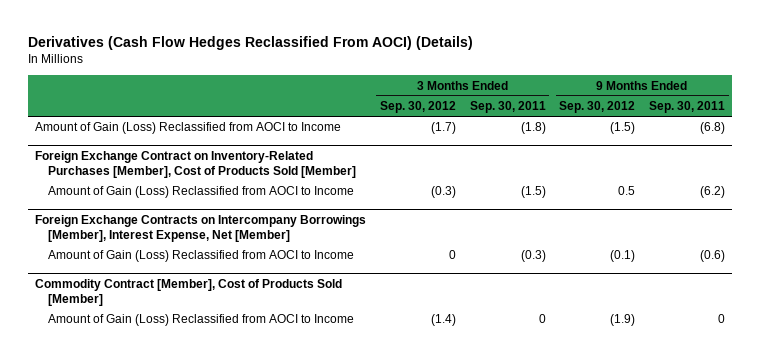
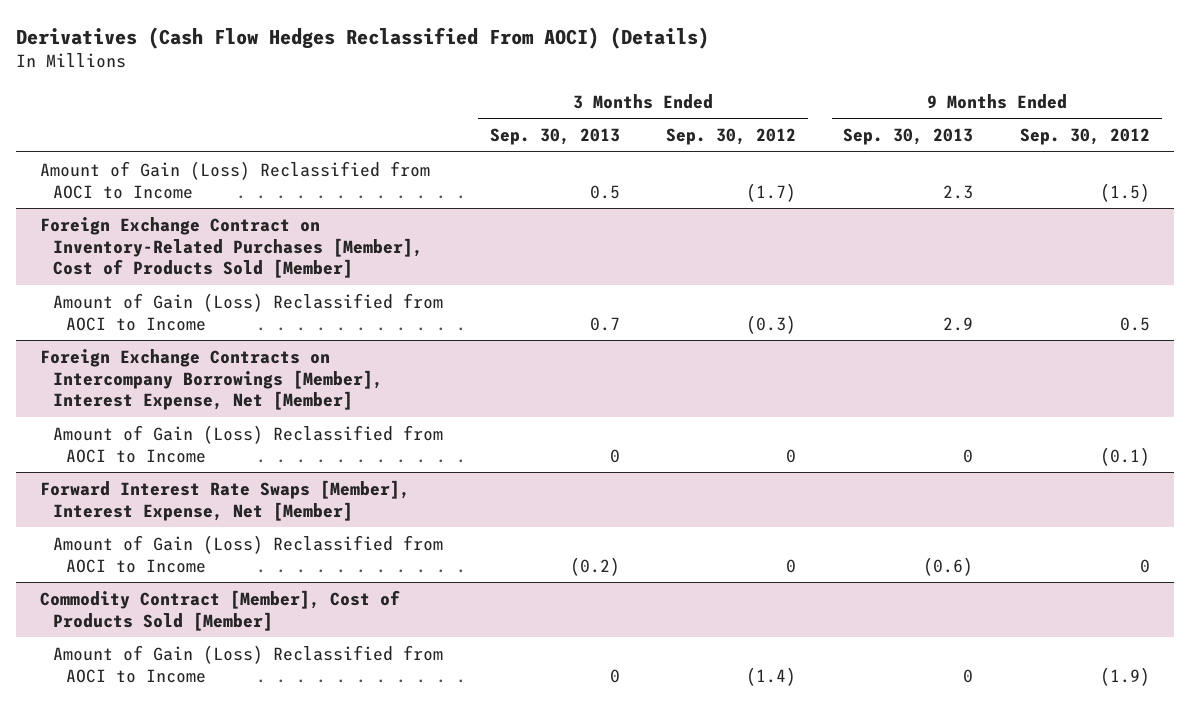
- | 3 Months Ended Sep. 30, 2012 | 3 Months Ended Sep. 30, 2011 | 9 Months Ended Sep. 30, 2012 | 9 Months Ended Sep. 30, 2011
+ | 3 Months Ended Sep. 30, 2013 | 3 Months Ended Sep. 30, 2012 | 9 Months Ended Sep. 30, 2013 | 9 Months Ended Sep. 30, 2012
+ Forward Interest Rate Swaps [Member], Interest Expense, Net [Member]
+ Amount of Gain (Loss) Reclassified from AOCI to Income | (0.2) | 0 | (0.6) | 0

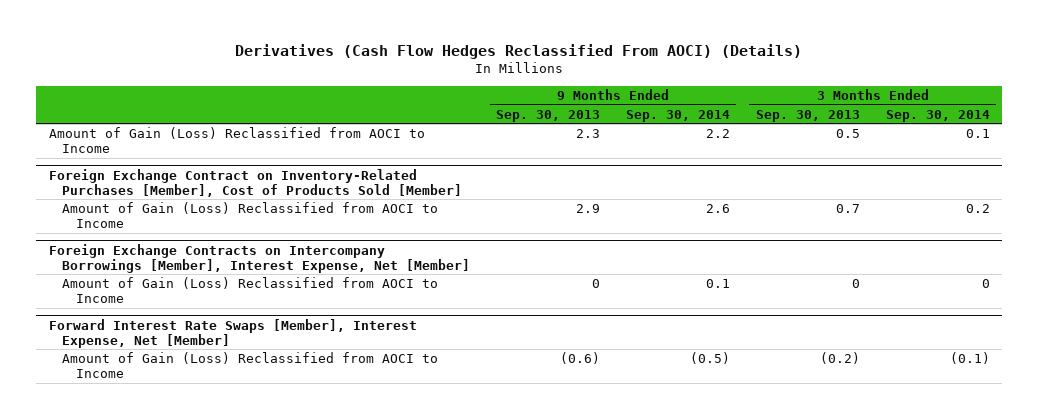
- | 3 Months Ended Sep. 30, 2013 | 3 Months Ended Sep. 30, 2012 | 9 Months Ended Sep. 30, 2013 | 9 Months Ended Sep. 30, 2012
+ | 9 Months Ended Sep. 30, 2013 | 9 Months Ended Sep. 30, 2014 | 3 Months Ended Sep. 30, 2013 | 3 Months Ended Sep. 30, 2014
- Commodity Contract [Member], Cost of Products Sold [Member]
- Amount of Gain (Loss) Reclassified from AOCI to Income | 0 | (1.4) | 0 | (1.9)

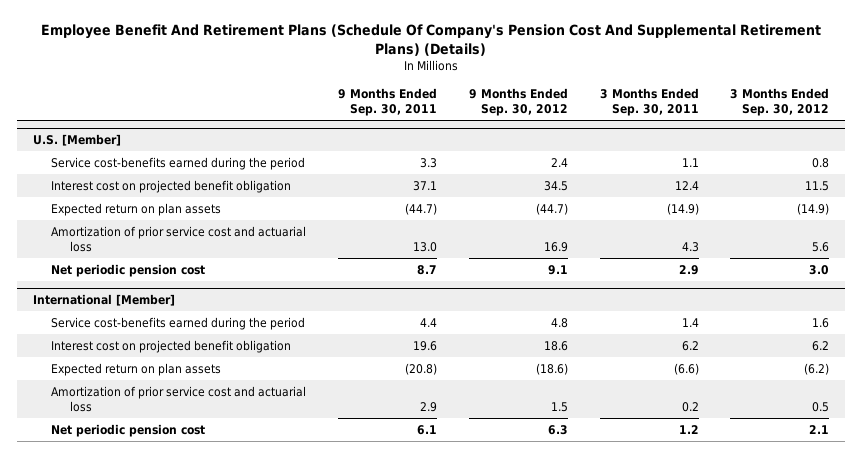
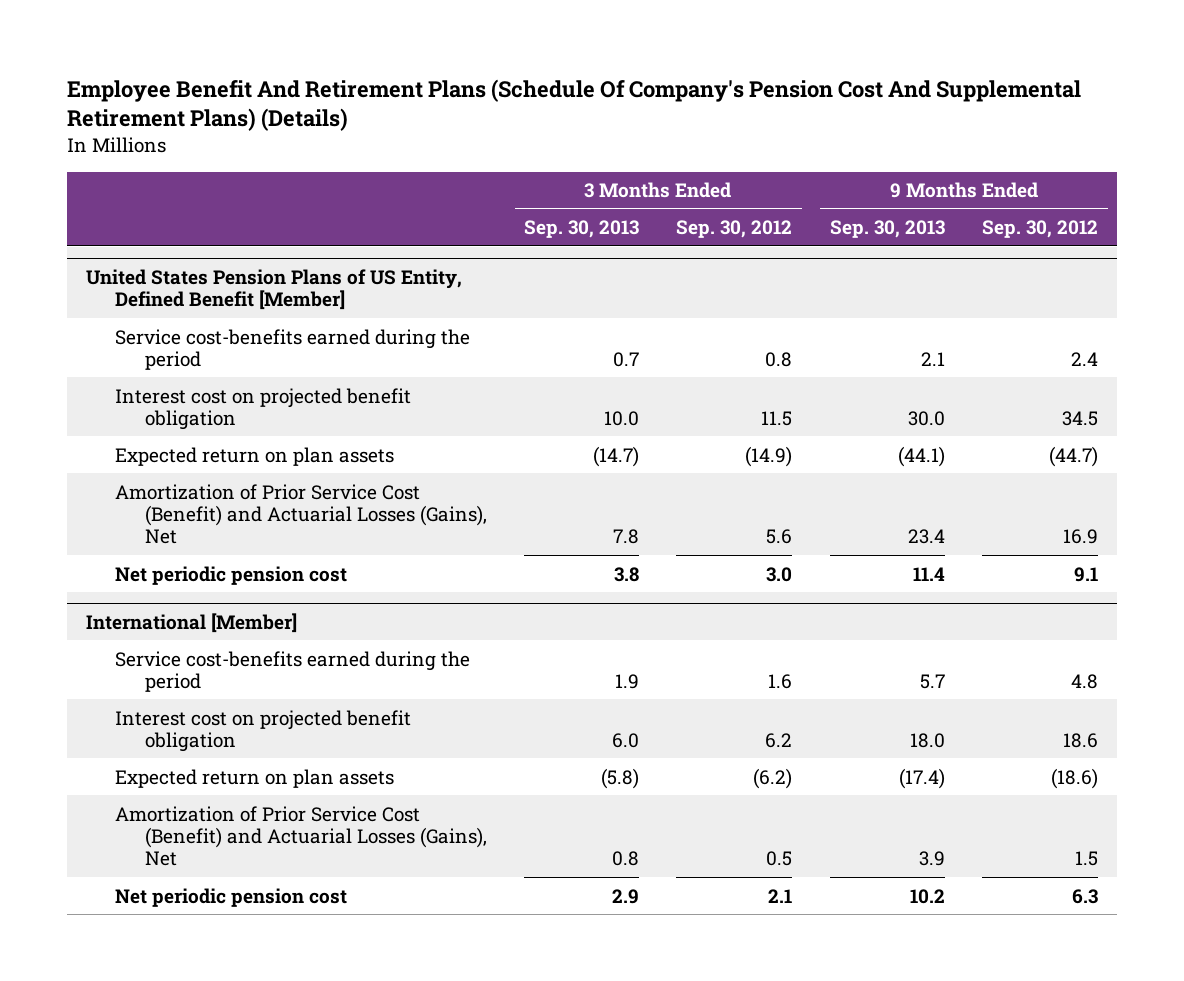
- | 9 Months Ended Sep. 30, 2011 | 9 Months Ended Sep. 30, 2012 | 3 Months Ended Sep. 30, 2011 | 3 Months Ended Sep. 30, 2012
+ | 3 Months Ended Sep. 30, 2013 | 3 Months Ended Sep. 30, 2012 | 9 Months Ended Sep. 30, 2013 | 9 Months Ended Sep. 30, 2012
- U.S. [Member]
+ United States Pension Plans of US Entity, Defined Benefit [Member]
- Amortization of prior service cost and actuarial loss | 13.0 | 16.9 | 4.3 | 5.6
+ Amortization of Prior Service Cost (Benefit) and Actuarial Losses (Gains), Net | 7.8 | 5.6 | 23.4 | 16.9
@ International [Member]
- Amortization of prior service cost and actuarial loss | 2.9 | 1.5 | 0.2 | 0.5
+ Amortization of Prior Service Cost (Benefit) and Actuarial Losses (Gains), Net | 0.8 | 0.5 | 3.9 | 1.5

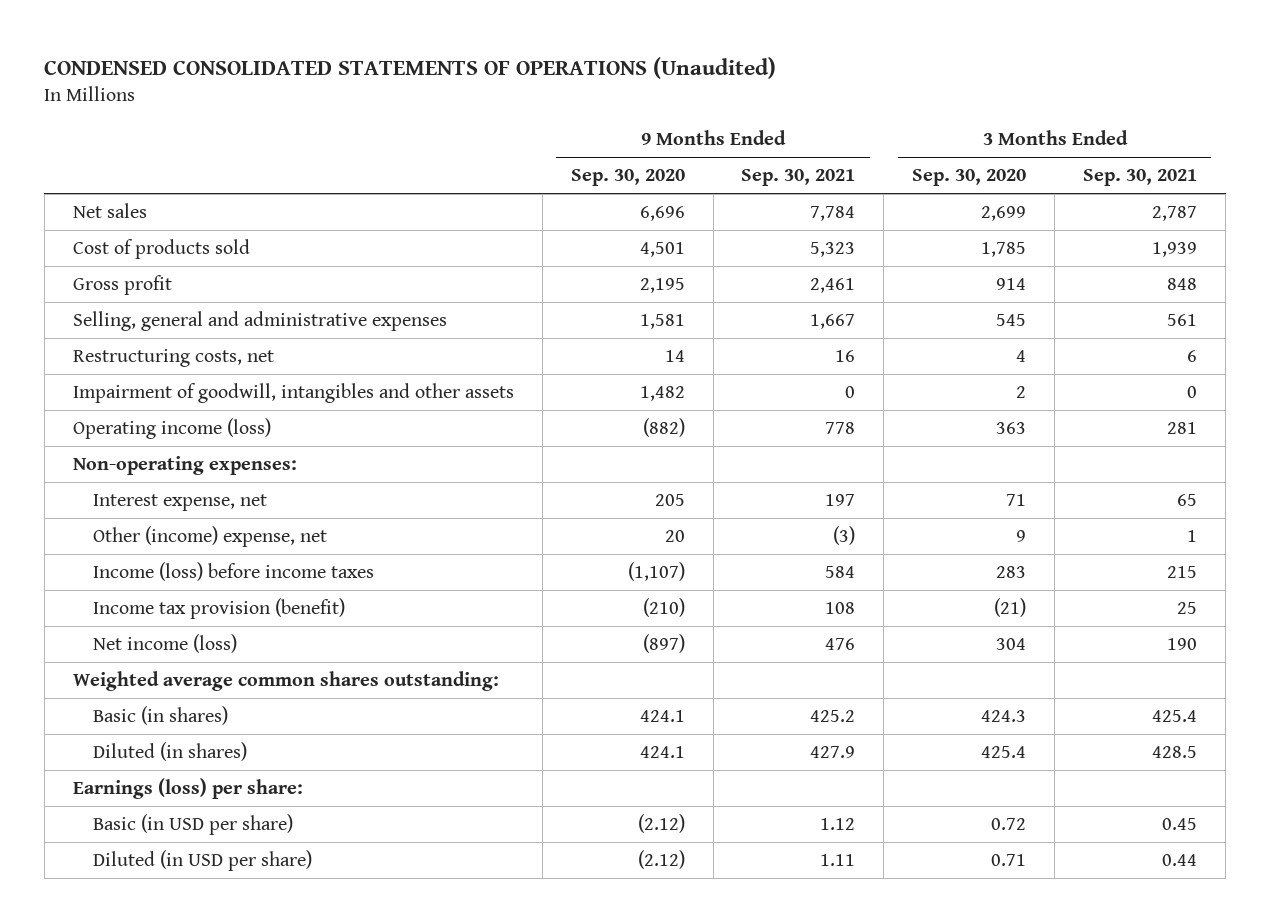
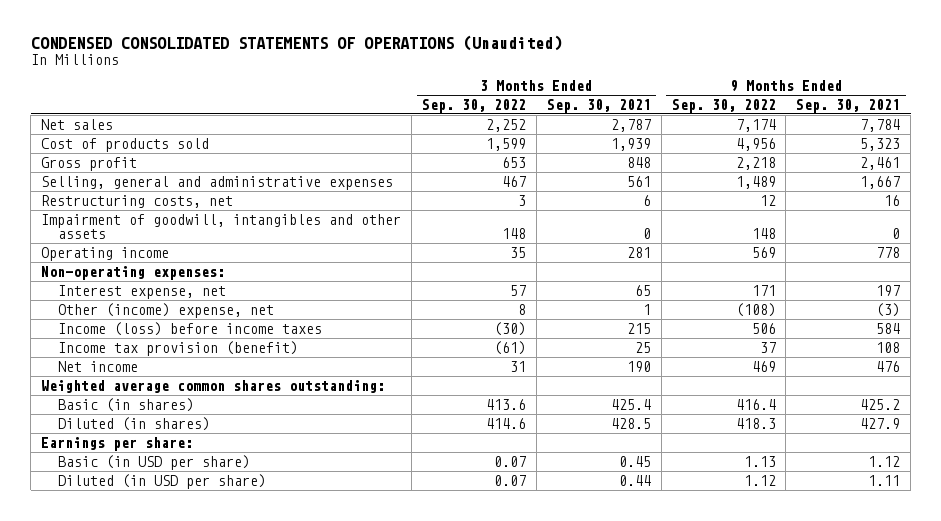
- | 9 Months Ended Sep. 30, 2020 | 9 Months Ended Sep. 30, 2021 | 3 Months Ended Sep. 30, 2020 | 3 Months Ended Sep. 30, 2021
+ | 3 Months Ended Sep. 30, 2022 | 3 Months Ended Sep. 30, 2021 | 9 Months Ended Sep. 30, 2022 | 9 Months Ended Sep. 30, 2021
- Operating income (loss) | (882) | 778 | 363 | 281
+ Operating income | 35 | 281 | 569 | 778
- Net income (loss) | (897) | 476 | 304 | 190
+ Net income | 31 | 190 | 469 | 476
- Earnings (loss) per share:
+ Earnings per share:

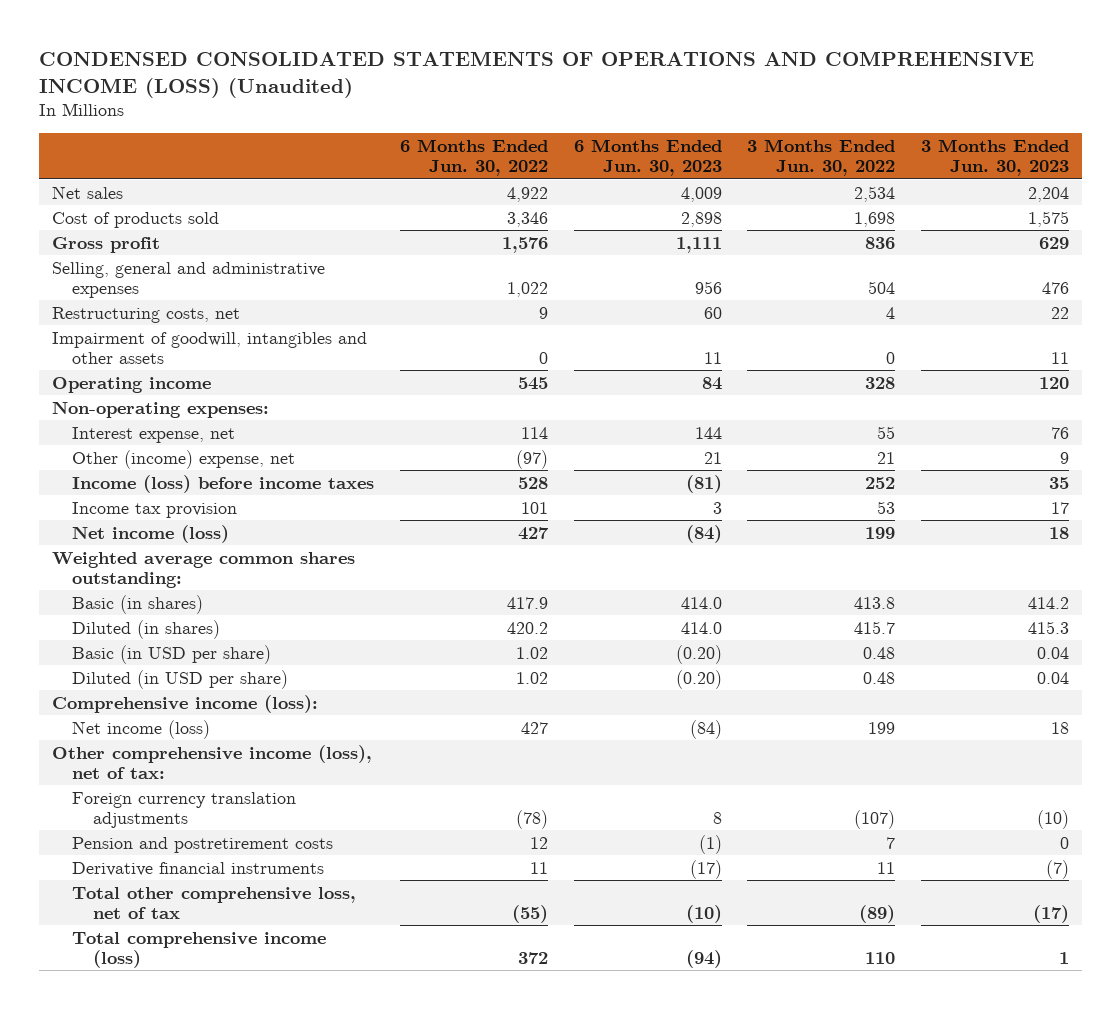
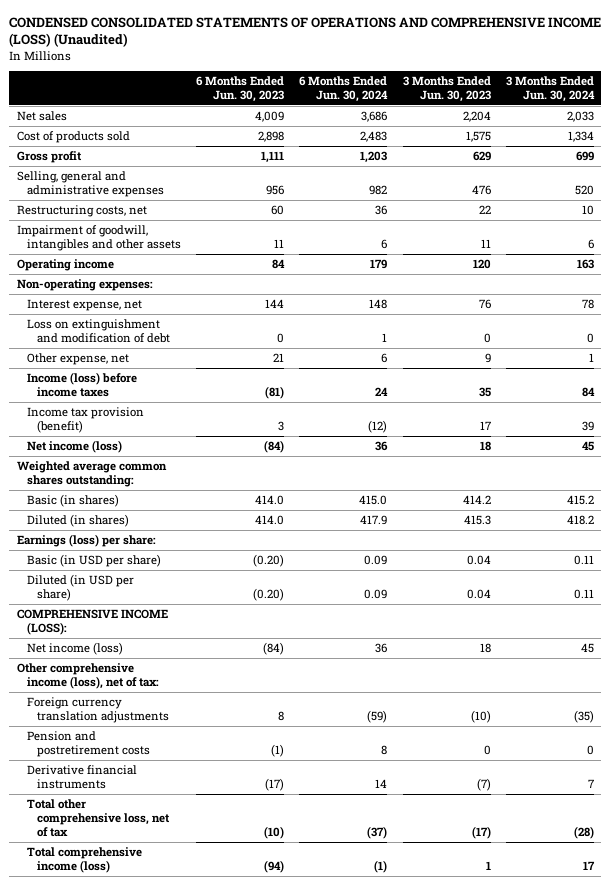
- | 6 Months Ended Jun. 30, 2022 | 6 Months Ended Jun. 30, 2023 | 3 Months Ended Jun. 30, 2022 | 3 Months Ended Jun. 30, 2023
+ | 6 Months Ended Jun. 30, 2023 | 6 Months Ended Jun. 30, 2024 | 3 Months Ended Jun. 30, 2023 | 3 Months Ended Jun. 30, 2024
- Other (income) expense, net | (97) | 21 | 21 | 9
+ Loss on extinguishment and modification of debt | 0 | 1 | 0 | 0
+ Other expense, net | 21 | 6 | 9 | 1
- Income tax provision | 101 | 3 | 53 | 17
+ Income tax provision (benefit) | 3 | (12) | 17 | 39
+ Earnings (loss) per share:
- Comprehensive income (loss):
+ COMPREHENSIVE INCOME (LOSS):

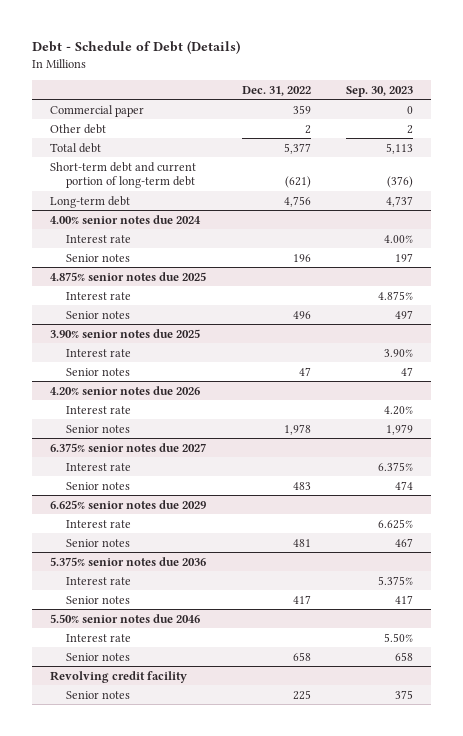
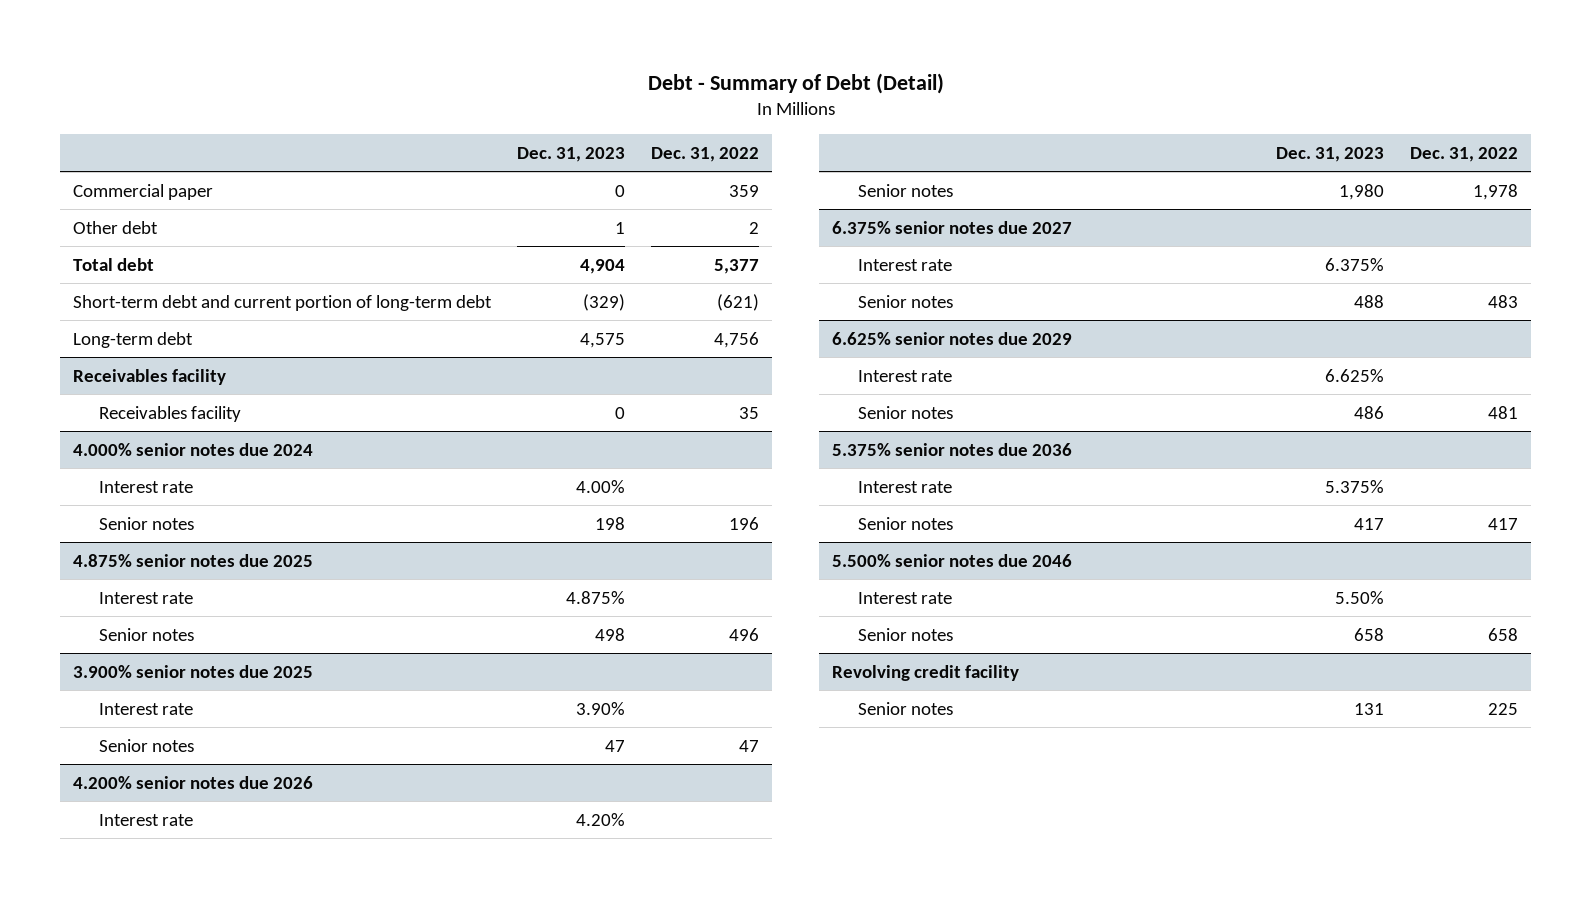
- Debt - Schedule of Debt (Details)
+ Debt - Summary of Debt (Detail)
- | Dec. 31, 2022 | Sep. 30, 2023
+ | Dec. 31, 2023 | Dec. 31, 2022
- 4.00% senior notes due 2024
+ Receivables facility
+ Receivables facility | 0 | 35
+ 4.000% senior notes due 2024
- 3.90% senior notes due 2025
+ 3.900% senior notes due 2025
- 4.20% senior notes due 2026
+ 4.200% senior notes due 2026
- 5.50% senior notes due 2046
+ 5.500% senior notes due 2046

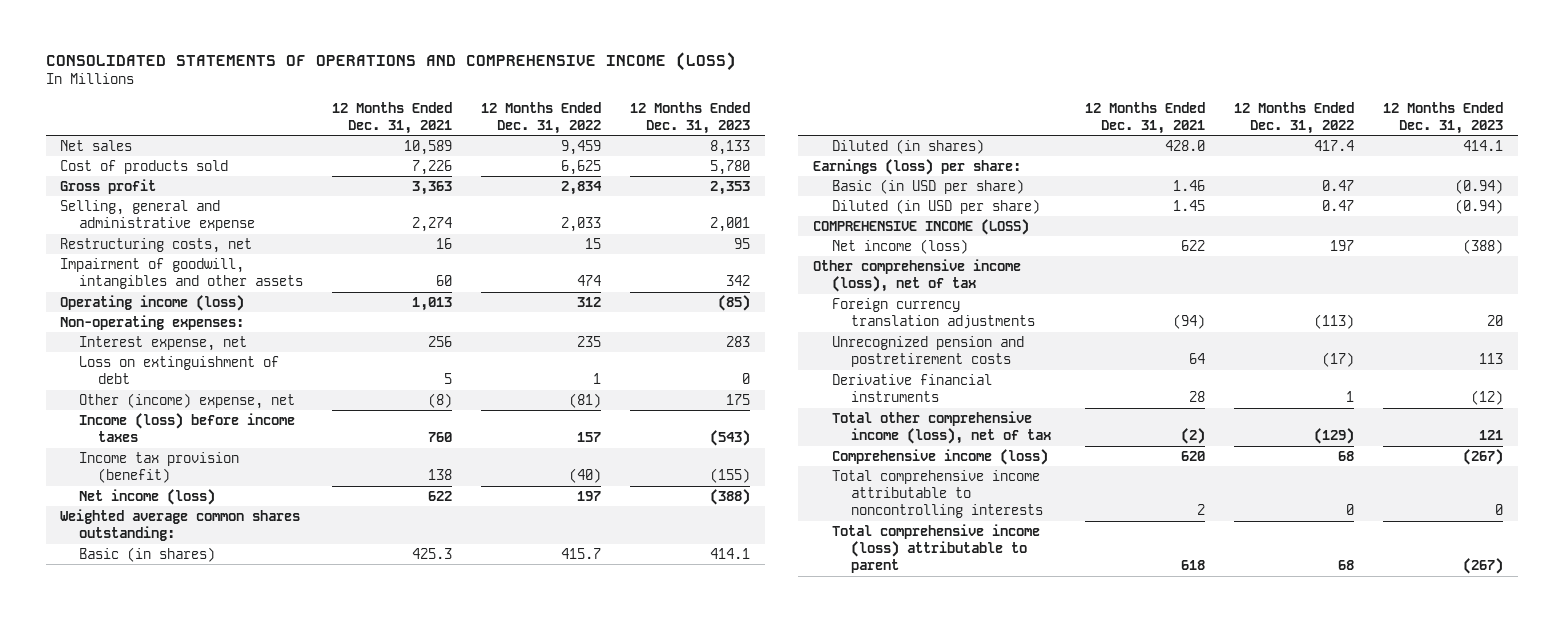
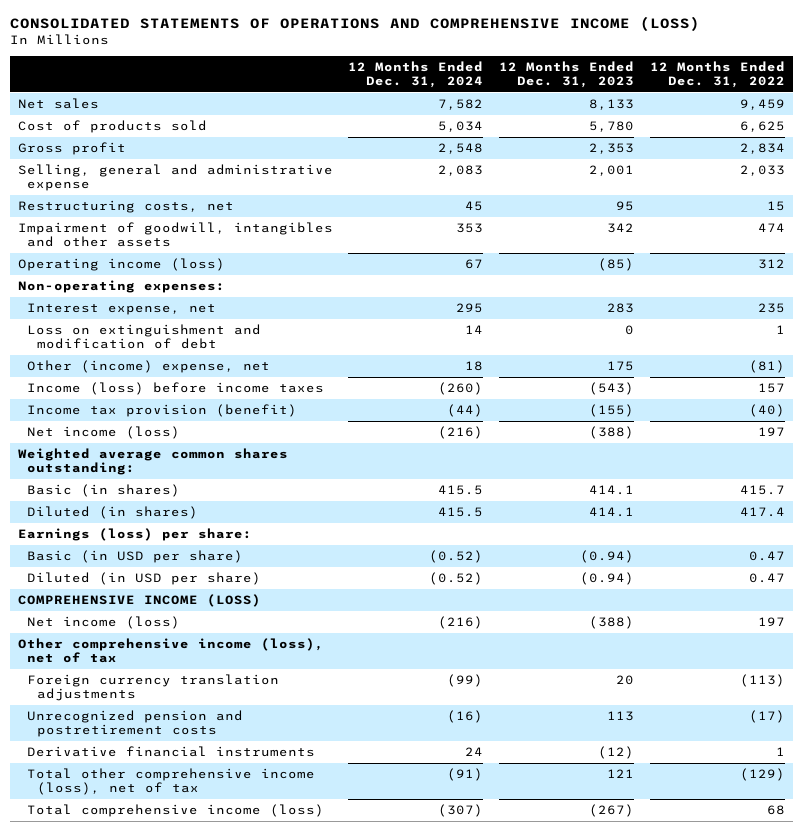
- | 12 Months Ended Dec. 31, 2021 | 12 Months Ended Dec. 31, 2022 | 12 Months Ended Dec. 31, 2023
+ | 12 Months Ended Dec. 31, 2024 | 12 Months Ended Dec. 31, 2023 | 12 Months Ended Dec. 31, 2022
- Loss on extinguishment of debt | 5 | 1 | 0
+ Loss on extinguishment and modification of debt | 14 | 0 | 1
- Comprehensive income (loss) | 620 | 68 | (267)
- Total comprehensive income attributable to noncontrolling interests | 2 | 0 | 0
- Total comprehensive income (loss) attributable to parent | 618 | 68 | (267)
+ Total comprehensive income (loss) | (307) | (267) | 68

